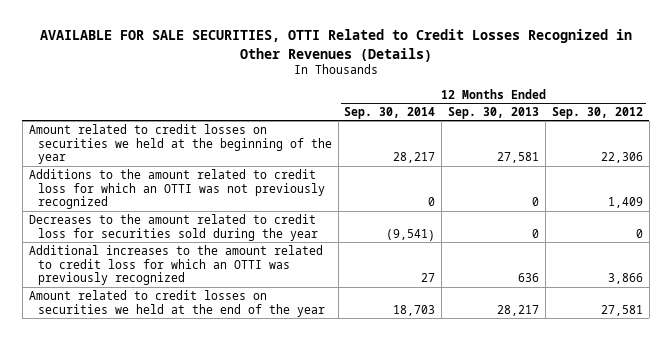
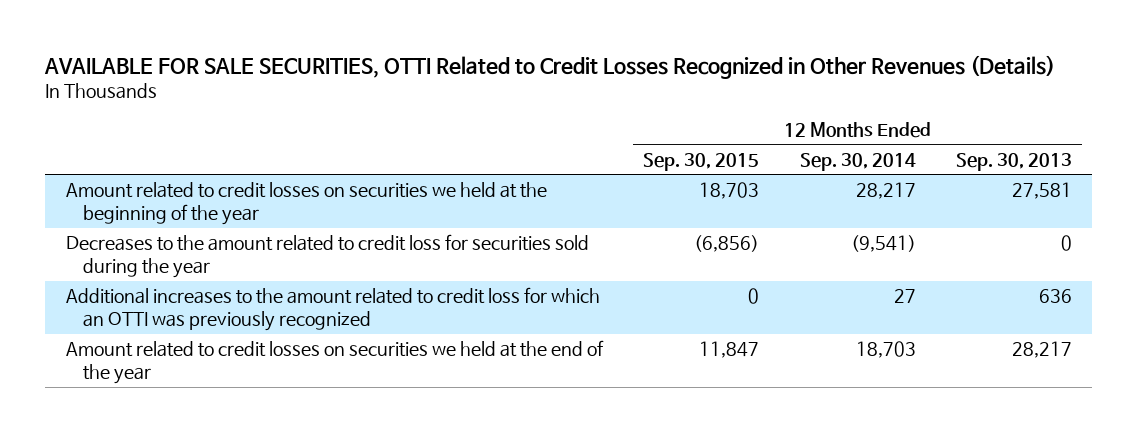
- | 12 Months Ended Sep. 30, 2014 | 12 Months Ended Sep. 30, 2013 | 12 Months Ended Sep. 30, 2012
+ | 12 Months Ended Sep. 30, 2015 | 12 Months Ended Sep. 30, 2014 | 12 Months Ended Sep. 30, 2013
- Additions to the amount related to credit loss for which an OTTI was not previously recognized | 0 | 0 | 1,409

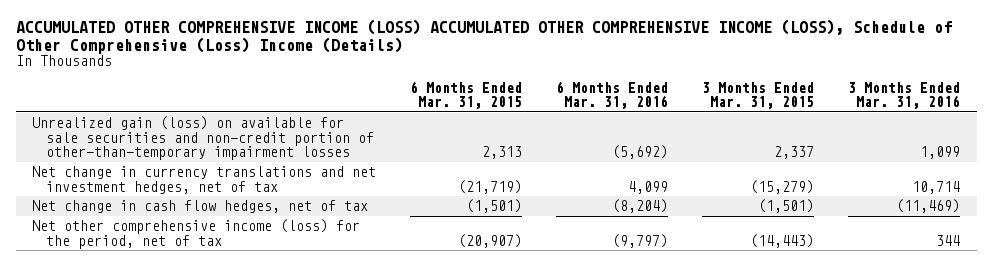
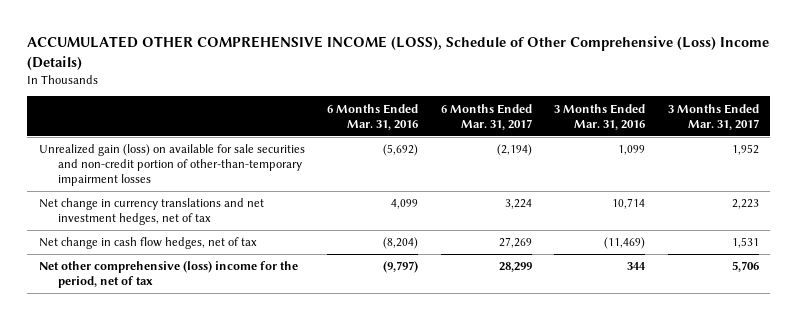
- ACCUMULATED OTHER COMPREHENSIVE INCOME (LOSS) ACCUMULATED OTHER COMPREHENSIVE INCOME (LOSS), Schedule of Other Comprehensive (Loss) Income (Details)
+ ACCUMULATED OTHER COMPREHENSIVE INCOME (LOSS), Schedule of Other Comprehensive (Loss) Income (Details)
- | 6 Months Ended Mar. 31, 2015 | 6 Months Ended Mar. 31, 2016 | 3 Months Ended Mar. 31, 2015 | 3 Months Ended Mar. 31, 2016
+ | 6 Months Ended Mar. 31, 2016 | 6 Months Ended Mar. 31, 2017 | 3 Months Ended Mar. 31, 2016 | 3 Months Ended Mar. 31, 2017
- Net other comprehensive income (loss) for the period, net of tax | (20,907) | (9,797) | (14,443) | 344
+ Net other comprehensive (loss) income for the period, net of tax | (9,797) | 28,299 | 344 | 5,706

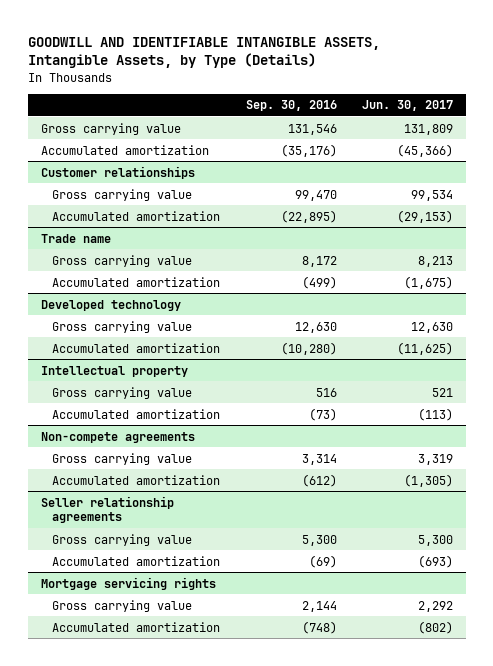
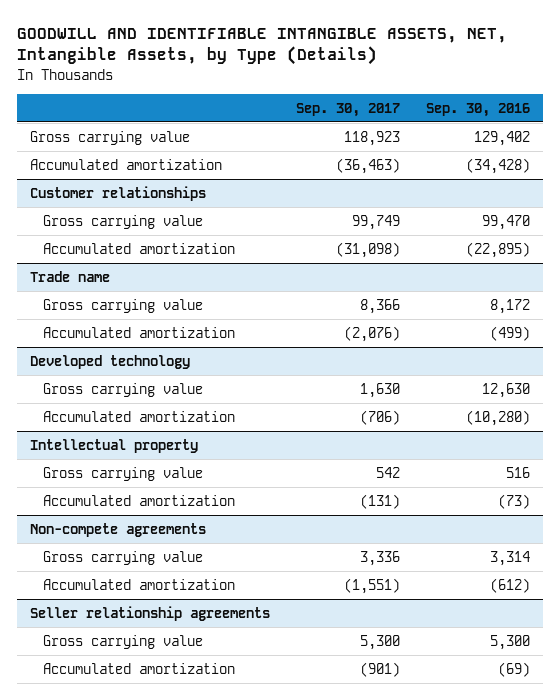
- GOODWILL AND IDENTIFIABLE INTANGIBLE ASSETS, Intangible Assets, by Type (Details)
+ GOODWILL AND IDENTIFIABLE INTANGIBLE ASSETS, NET, Intangible Assets, by Type (Details)
- | Sep. 30, 2016 | Jun. 30, 2017
+ | Sep. 30, 2017 | Sep. 30, 2016
- Gross carrying value | 131,546 | 131,809
- Accumulated amortization | (35,176) | (45,366)
+ Gross carrying value | 118,923 | 129,402
+ Accumulated amortization | (36,463) | (34,428)
- Mortgage servicing rights
- Gross carrying value | 2,144 | 2,292
- Accumulated amortization | (748) | (802)

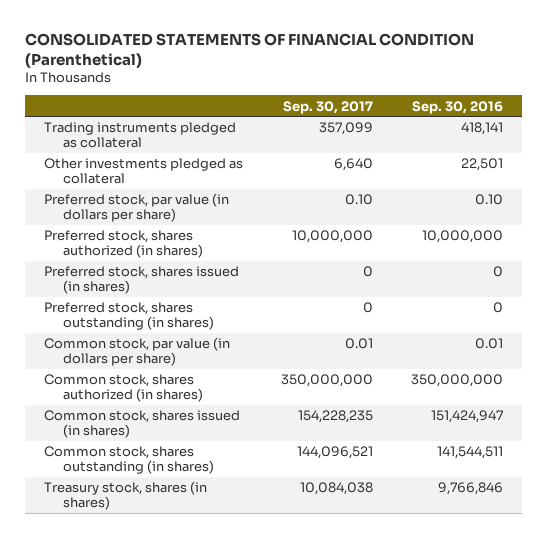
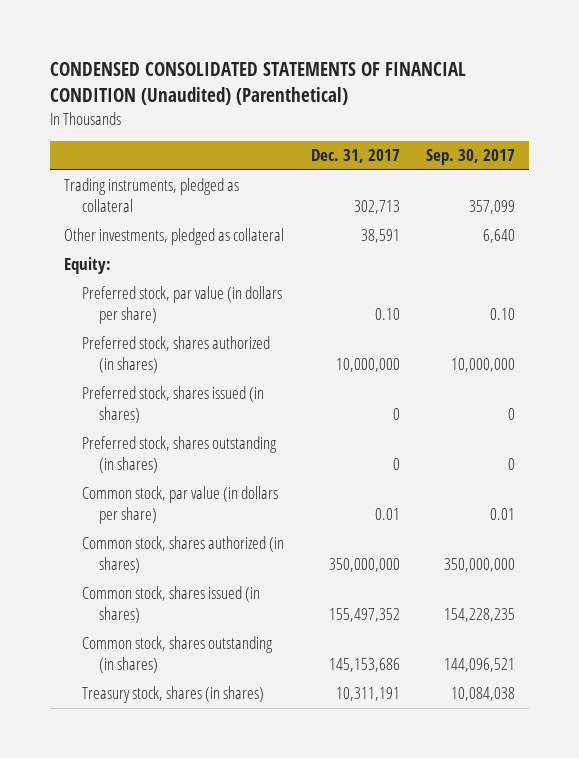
- CONSOLIDATED STATEMENTS OF FINANCIAL CONDITION (Parenthetical)
+ CONDENSED CONSOLIDATED STATEMENTS OF FINANCIAL CONDITION (Unaudited) (Parenthetical)
- | Sep. 30, 2017 | Sep. 30, 2016
+ | Dec. 31, 2017 | Sep. 30, 2017
- Trading instruments pledged as collateral | 357,099 | 418,141
- Other investments pledged as collateral | 6,640 | 22,501
+ Trading instruments, pledged as collateral | 302,713 | 357,099
+ Other investments, pledged as collateral | 38,591 | 6,640
+ Equity:

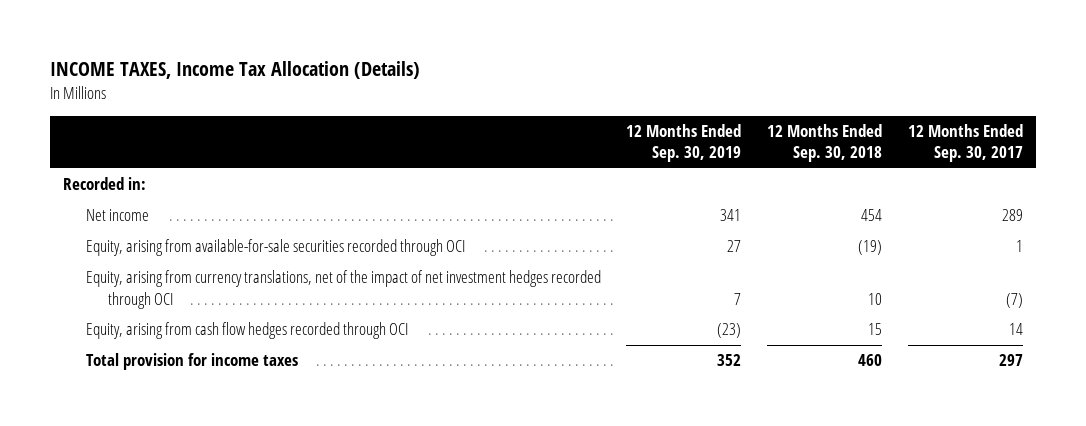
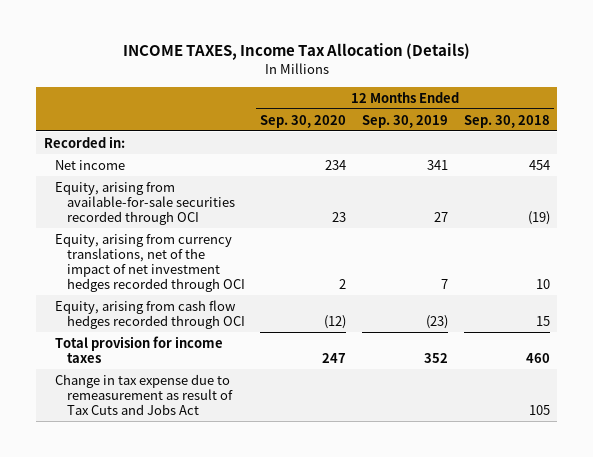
- | 12 Months Ended Sep. 30, 2019 | 12 Months Ended Sep. 30, 2018 | 12 Months Ended Sep. 30, 2017
+ | 12 Months Ended Sep. 30, 2020 | 12 Months Ended Sep. 30, 2019 | 12 Months Ended Sep. 30, 2018
+ Change in tax expense due to remeasurement as result of Tax Cuts and Jobs Act | | | 105

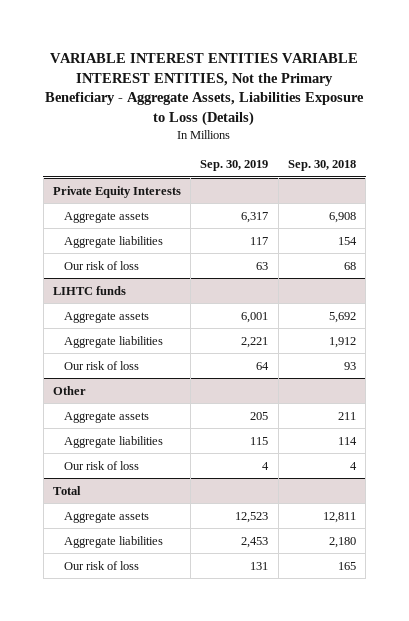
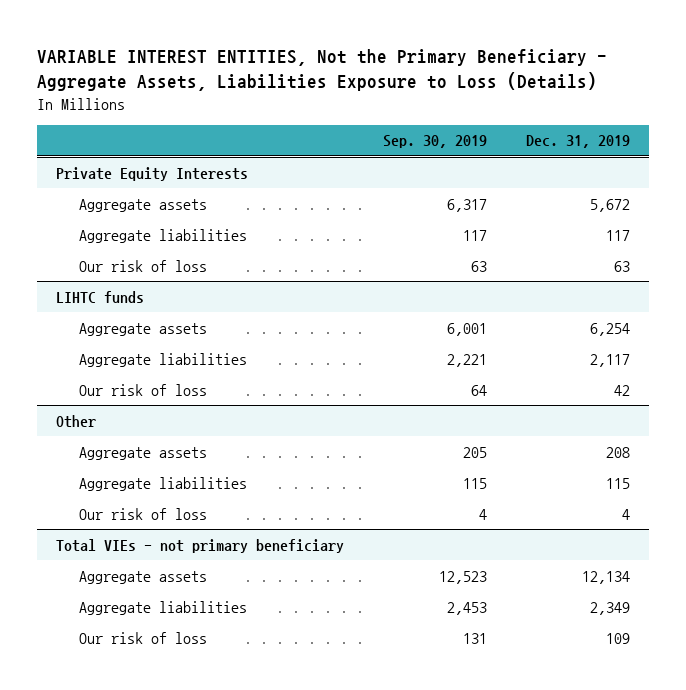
- VARIABLE INTEREST ENTITIES VARIABLE INTEREST ENTITIES, Not the Primary Beneficiary - Aggregate Assets, Liabilities Exposure to Loss (Details)
+ VARIABLE INTEREST ENTITIES, Not the Primary Beneficiary - Aggregate Assets, Liabilities Exposure to Loss (Details)
- | Sep. 30, 2019 | Sep. 30, 2018
+ | Sep. 30, 2019 | Dec. 31, 2019
- Total
+ Total VIEs - not primary beneficiary

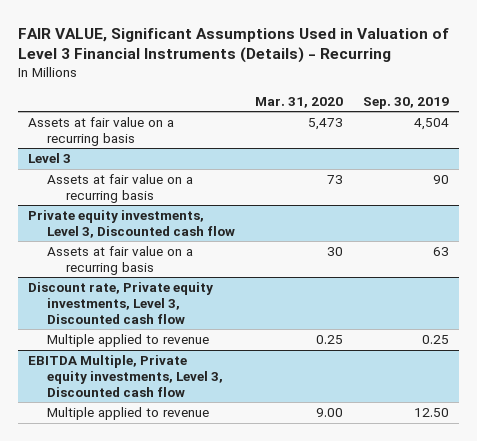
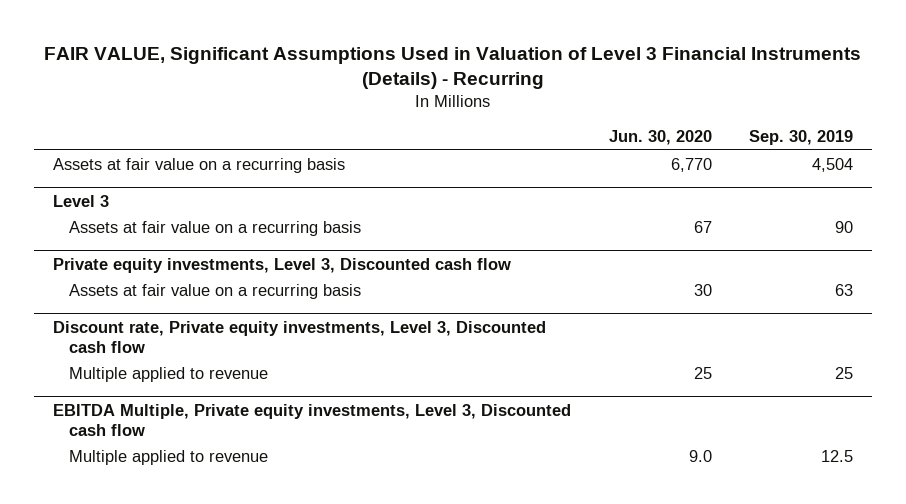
- | Mar. 31, 2020 | Sep. 30, 2019
+ | Jun. 30, 2020 | Sep. 30, 2019
@ Discount rate, Private equity investments, Level 3, Discounted cash flow
- Multiple applied to revenue | 0.25 | 0.25
+ Multiple applied to revenue | 25 | 25
@ EBITDA Multiple, Private equity investments, Level 3, Discounted cash flow
- Multiple applied to revenue | 9.00 | 12.50
+ Multiple applied to revenue | 9.0 | 12.5

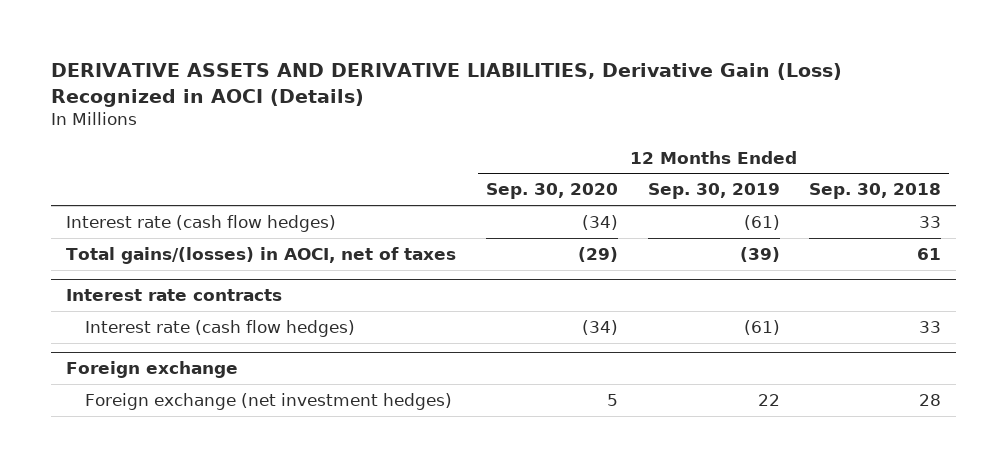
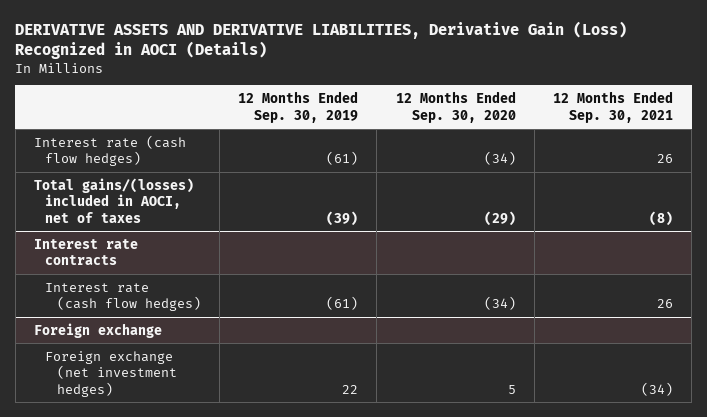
- | 12 Months Ended Sep. 30, 2020 | 12 Months Ended Sep. 30, 2019 | 12 Months Ended Sep. 30, 2018
+ | 12 Months Ended Sep. 30, 2019 | 12 Months Ended Sep. 30, 2020 | 12 Months Ended Sep. 30, 2021
- Total gains/(losses) in AOCI, net of taxes | (29) | (39) | 61
+ Total gains/(losses) included in AOCI, net of taxes | (39) | (29) | (8)

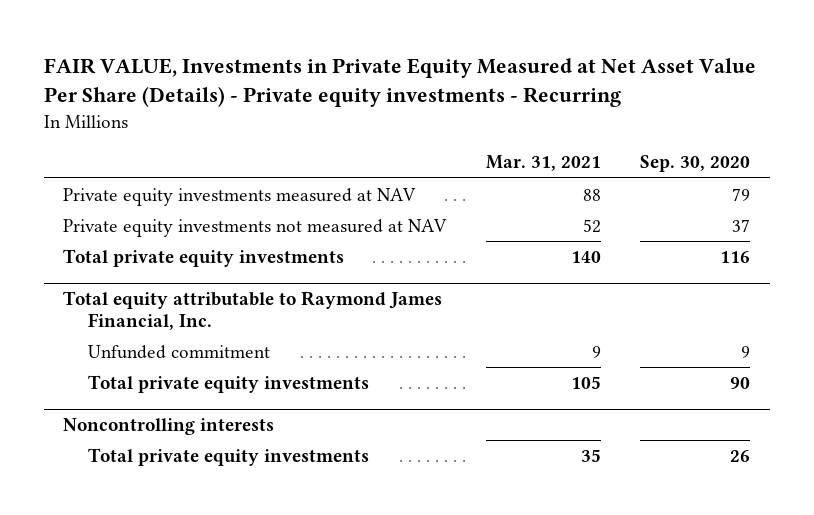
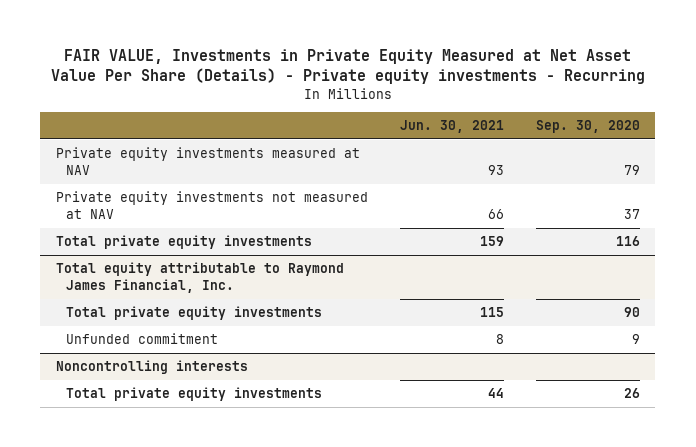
- | Mar. 31, 2021 | Sep. 30, 2020
+ | Jun. 30, 2021 | Sep. 30, 2020
@ Total equity attributable to Raymond James Financial, Inc.
moved down: Unfunded commitment | 8 | 9

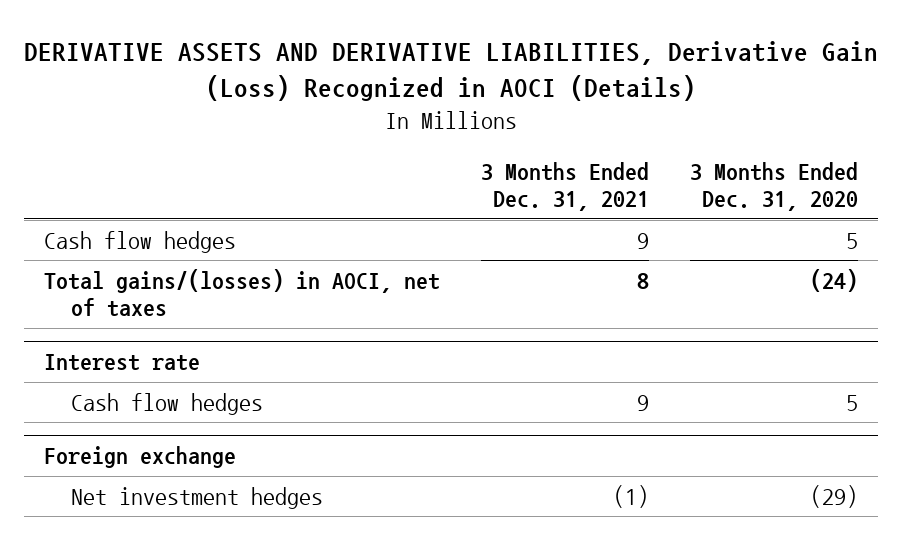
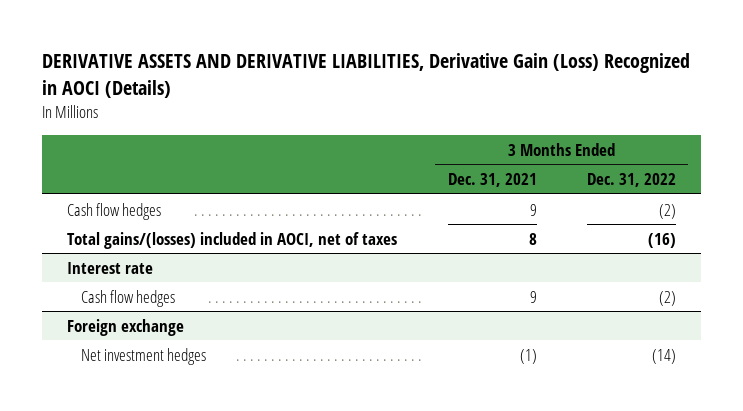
- | 3 Months Ended Dec. 31, 2021 | 3 Months Ended Dec. 31, 2020
+ | 3 Months Ended Dec. 31, 2021 | 3 Months Ended Dec. 31, 2022
- Total gains/(losses) in AOCI, net of taxes | 8 | (24)
+ Total gains/(losses) included in AOCI, net of taxes | 8 | (16)

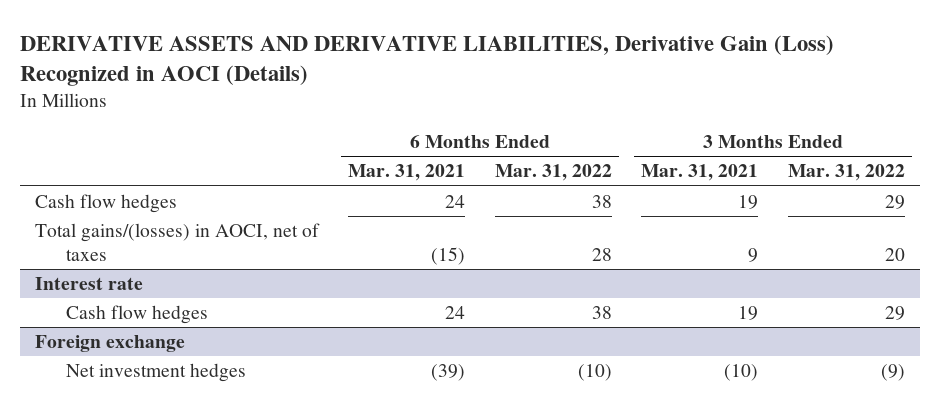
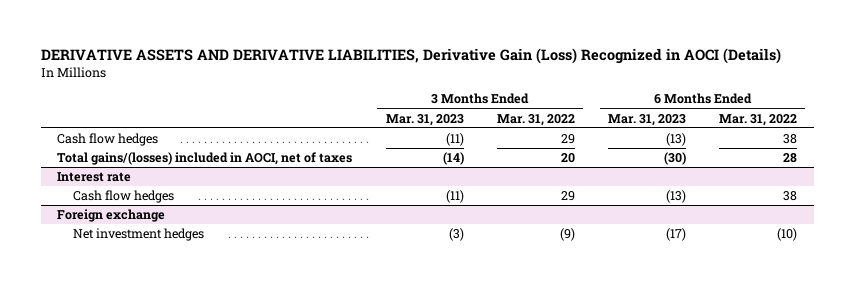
- | 6 Months Ended Mar. 31, 2021 | 6 Months Ended Mar. 31, 2022 | 3 Months Ended Mar. 31, 2021 | 3 Months Ended Mar. 31, 2022
+ | 3 Months Ended Mar. 31, 2023 | 3 Months Ended Mar. 31, 2022 | 6 Months Ended Mar. 31, 2023 | 6 Months Ended Mar. 31, 2022
- Total gains/(losses) in AOCI, net of taxes | (15) | 28 | 9 | 20
+ Total gains/(losses) included in AOCI, net of taxes | (14) | 20 | (30) | 28

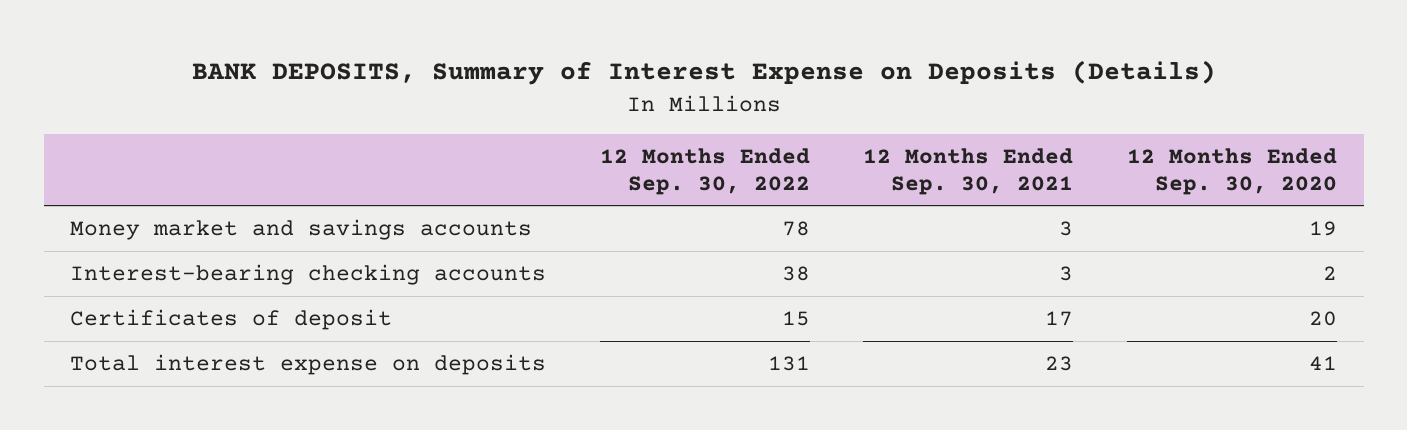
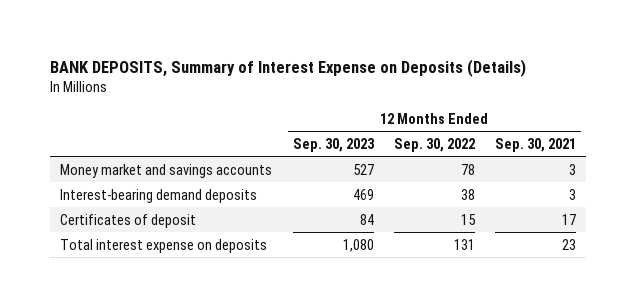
- | 12 Months Ended Sep. 30, 2022 | 12 Months Ended Sep. 30, 2021 | 12 Months Ended Sep. 30, 2020
+ | 12 Months Ended Sep. 30, 2023 | 12 Months Ended Sep. 30, 2022 | 12 Months Ended Sep. 30, 2021
- Interest-bearing checking accounts | 38 | 3 | 2
+ Interest-bearing demand deposits | 469 | 38 | 3

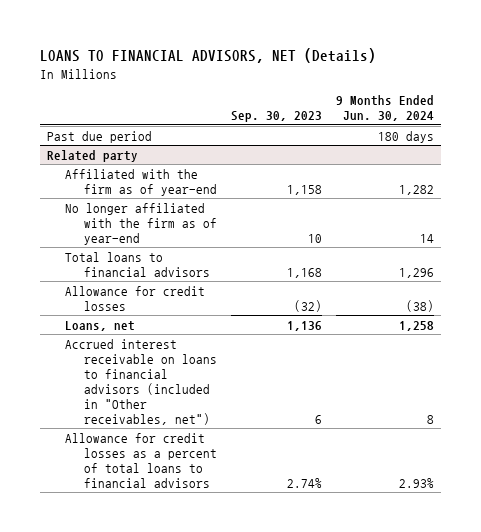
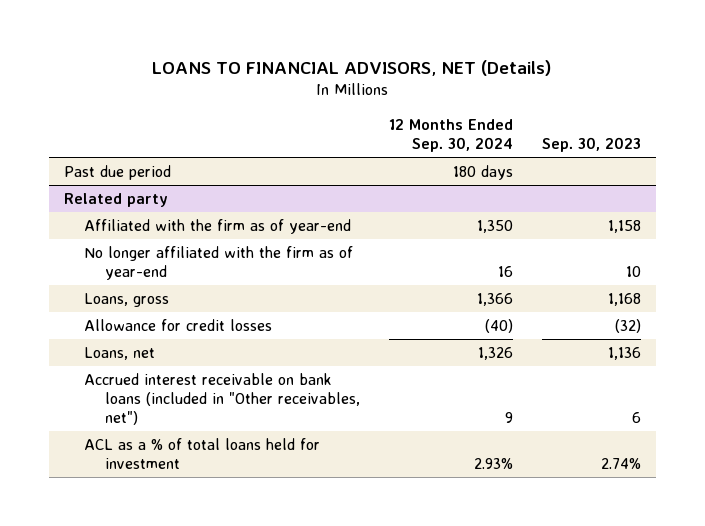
- | Sep. 30, 2023 | 9 Months Ended Jun. 30, 2024
+ | 12 Months Ended Sep. 30, 2024 | Sep. 30, 2023
@ Related party
- Total loans to financial advisors | 1,168 | 1,296
+ Loans, gross | 1,366 | 1,168
- Accrued interest receivable on loans to financial advisors (included in "Other receivables, net") | 6 | 8
- Allowance for credit losses as a percent of total loans to financial advisors | 2.74% | 2.93%
+ Accrued interest receivable on bank loans (included in "Other receivables, net") | 9 | 6
+ ACL as a % of total loans held for investment | 2.93% | 2.74%

